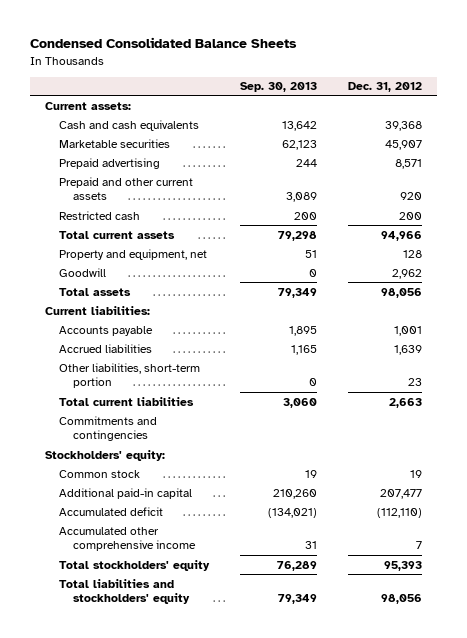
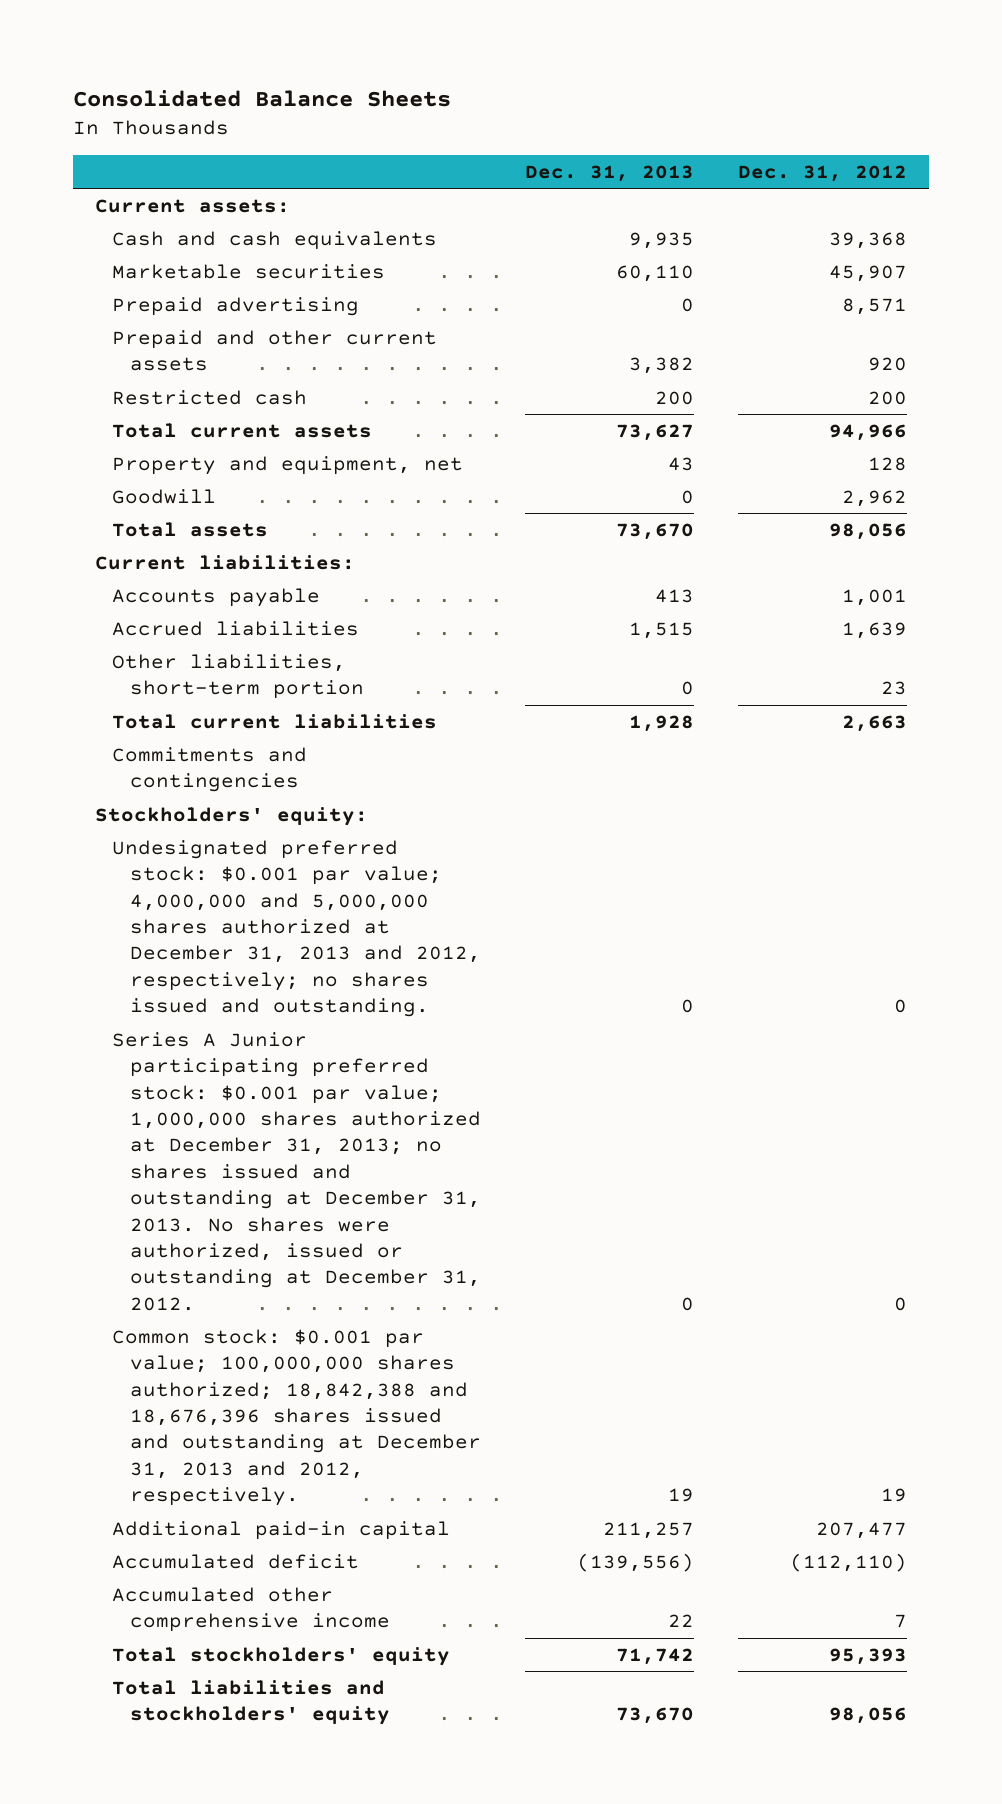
- Condensed Consolidated Balance Sheets
+ Consolidated Balance Sheets
- | Sep. 30, 2013 | Dec. 31, 2012
+ | Dec. 31, 2013 | Dec. 31, 2012
- Common stock | 19 | 19
+ Undesignated preferred stock: $0.001 par value; 4,000,000 and 5,000,000 shares authorized at December 31, 2013 and 2012, respectively; no shares issued and outstanding. | 0 | 0
+ Series A Junior participating preferred stock: $0.001 par value; 1,000,000 shares authorized at December 31, 2013; no shares issued and outstanding at December 31, 2013. No shares were authorized, issued or outstanding at December 31, 2012. | 0 | 0
+ Common stock: $0.001 par value; 100,000,000 shares authorized; 18,842,388 and 18,676,396 shares issued and outstanding at December 31, 2013 and 2012, respectively. | 19 | 19

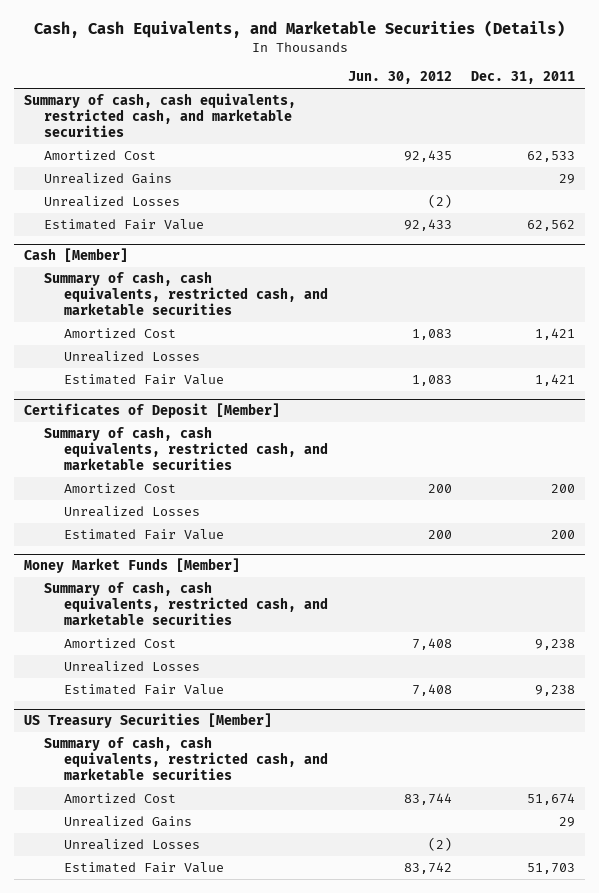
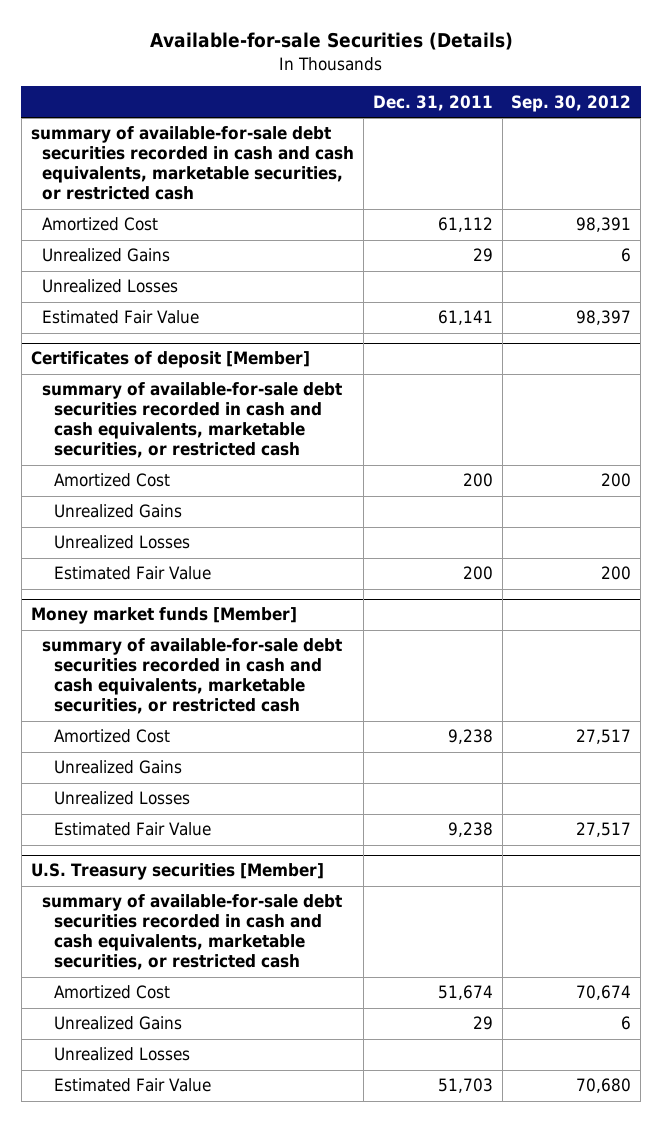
- Cash, Cash Equivalents, and Marketable Securities (Details)
+ Available-for-sale Securities (Details)
- | Jun. 30, 2012 | Dec. 31, 2011
+ | Dec. 31, 2011 | Sep. 30, 2012
- Summary of cash, cash equivalents, restricted cash, and marketable securities
- Amortized Cost | 92,435 | 62,533
+ summary of available-for-sale debt securities recorded in cash and cash equivalents, marketable securities, or restricted cash
+ Amortized Cost | 61,112 | 98,391
- Estimated Fair Value | 92,433 | 62,562
- Cash [Member]
- Summary of cash, cash equivalents, restricted cash, and marketable securities
- Amortized Cost | 1,083 | 1,421
- Unrealized Losses
- Estimated Fair Value | 1,083 | 1,421
- Certificates of Deposit [Member]
- Summary of cash, cash equivalents, restricted cash, and marketable securities
+ Estimated Fair Value | 61,141 | 98,397
+ Certificates of deposit [Member]
+ summary of available-for-sale debt securities recorded in cash and cash equivalents, marketable securities, or restricted cash
+ Unrealized Gains
- Money Market Funds [Member]
- Summary of cash, cash equivalents, restricted cash, and marketable securities
+ Money market funds [Member]
+ summary of available-for-sale debt securities recorded in cash and cash equivalents, marketable securities, or restricted cash
+ Unrealized Gains
- US Treasury Securities [Member]
- Summary of cash, cash equivalents, restricted cash, and marketable securities
+ U.S. Treasury securities [Member]
+ summary of available-for-sale debt securities recorded in cash and cash equivalents, marketable securities, or restricted cash

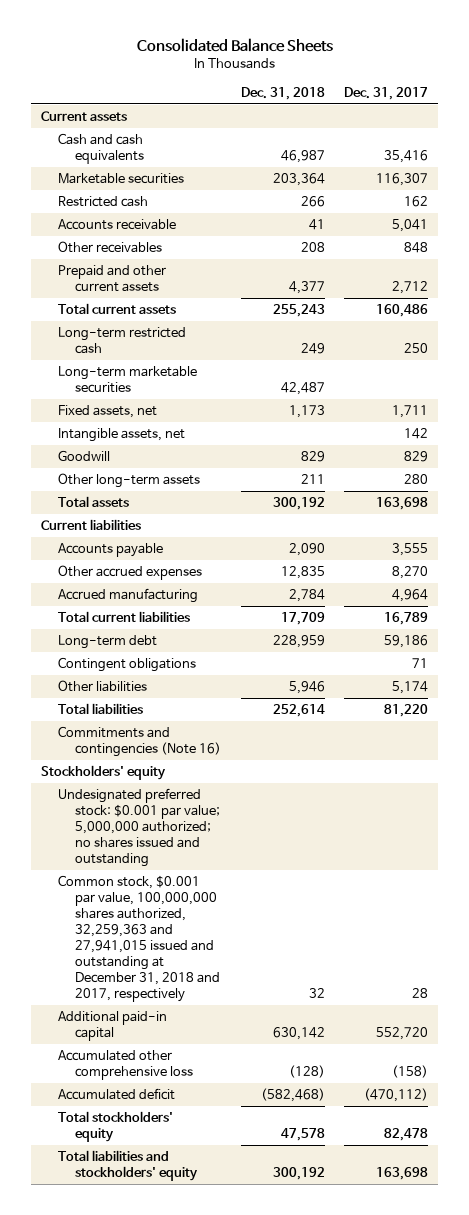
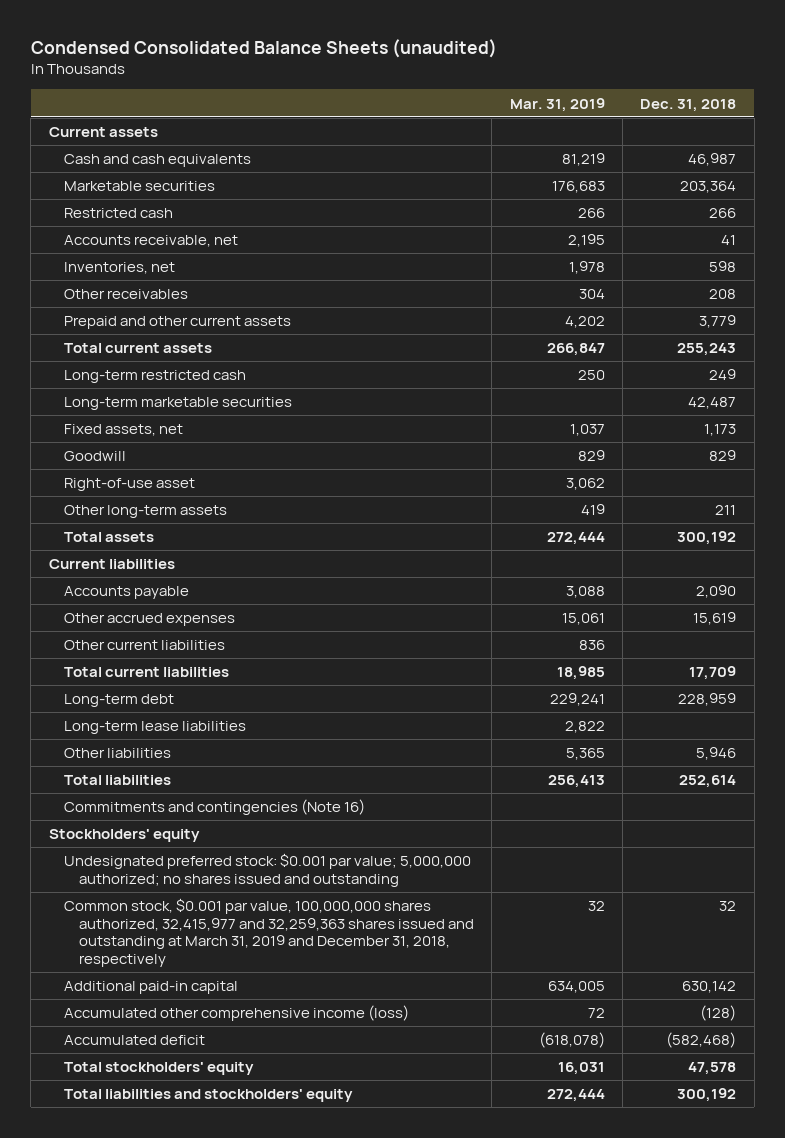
- Consolidated Balance Sheets
+ Condensed Consolidated Balance Sheets (unaudited)
- | Dec. 31, 2018 | Dec. 31, 2017
+ | Mar. 31, 2019 | Dec. 31, 2018
- Accounts receivable | 41 | 5,041
+ Accounts receivable, net | 2,195 | 41
+ Inventories, net | 1,978 | 598
- Prepaid and other current assets | 4,377 | 2,712
+ Prepaid and other current assets | 4,202 | 3,779
- Intangible assets, net | | 142
+ Right-of-use asset | 3,062 |
- Other accrued expenses | 12,835 | 8,270
- Accrued manufacturing | 2,784 | 4,964
+ Other accrued expenses | 15,061 | 15,619
+ Other current liabilities | 836 |
- Contingent obligations | | 71
+ Long-term lease liabilities | 2,822 |
- Common stock, $0.001 par value, 100,000,000 shares authorized, 32,259,363 and 27,941,015 issued and outstanding at December 31, 2018 and 2017, respectively | 32 | 28
+ Common stock, $0.001 par value, 100,000,000 shares authorized, 32,415,977 and 32,259,363 shares issued and outstanding at March 31, 2019 and December 31, 2018, respectively | 32 | 32
- Accumulated other comprehensive loss | (128) | (158)
+ Accumulated other comprehensive income (loss) | 72 | (128)

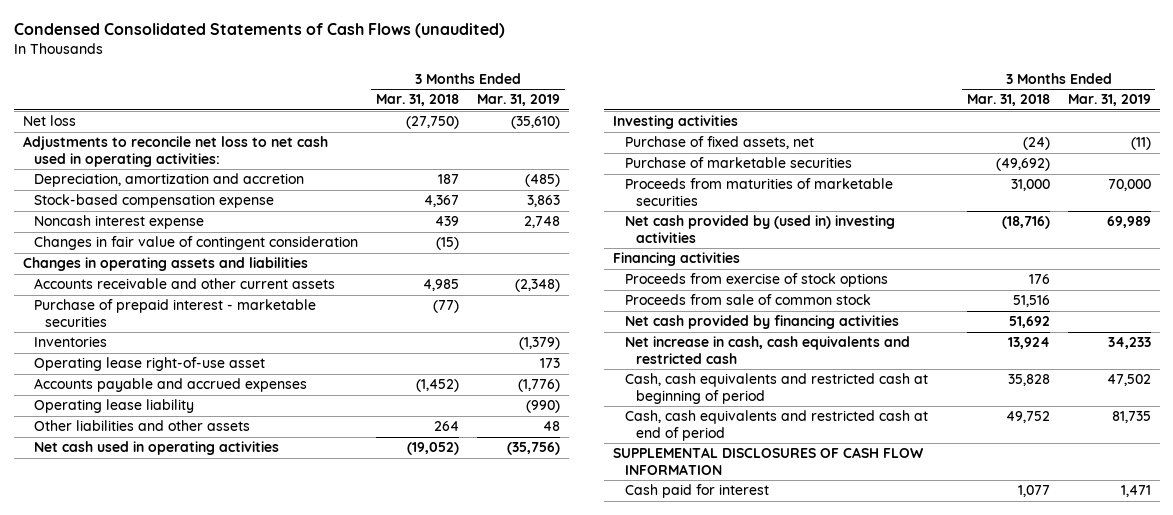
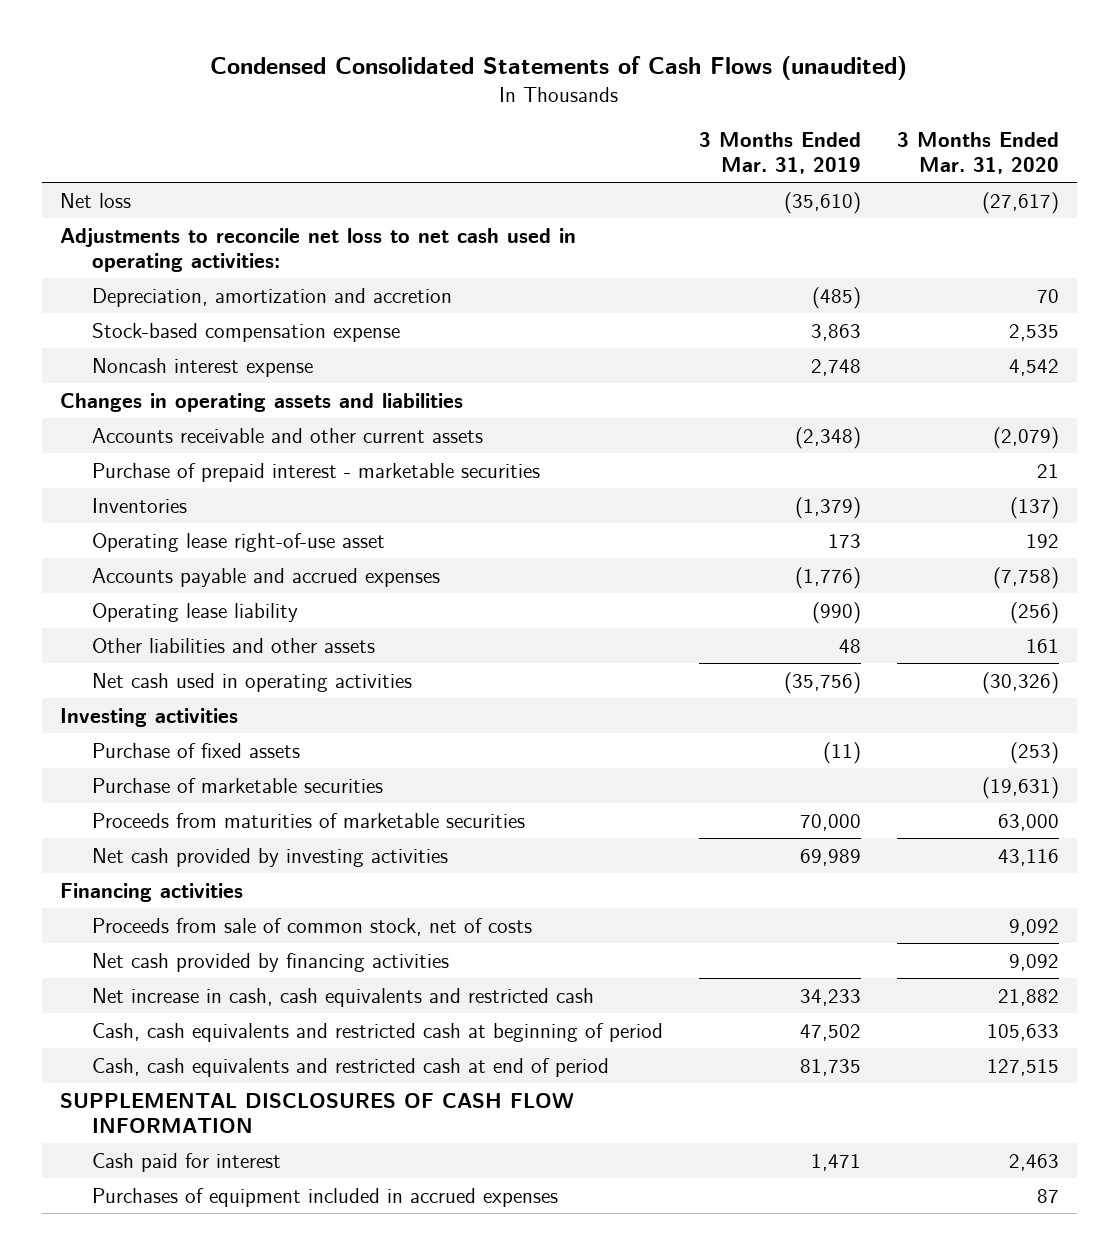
- | 3 Months Ended Mar. 31, 2018 | 3 Months Ended Mar. 31, 2019
+ | 3 Months Ended Mar. 31, 2019 | 3 Months Ended Mar. 31, 2020
- Changes in fair value of contingent consideration | (15) |
- Purchase of fixed assets, net | (24) | (11)
+ Purchase of fixed assets | (11) | (253)
- Net cash provided by (used in) investing activities | (18,716) | 69,989
+ Net cash provided by investing activities | 69,989 | 43,116
- Proceeds from exercise of stock options | 176 |
- Proceeds from sale of common stock | 51,516 |
+ Proceeds from sale of common stock, net of costs | | 9,092
+ Purchases of equipment included in accrued expenses | | 87

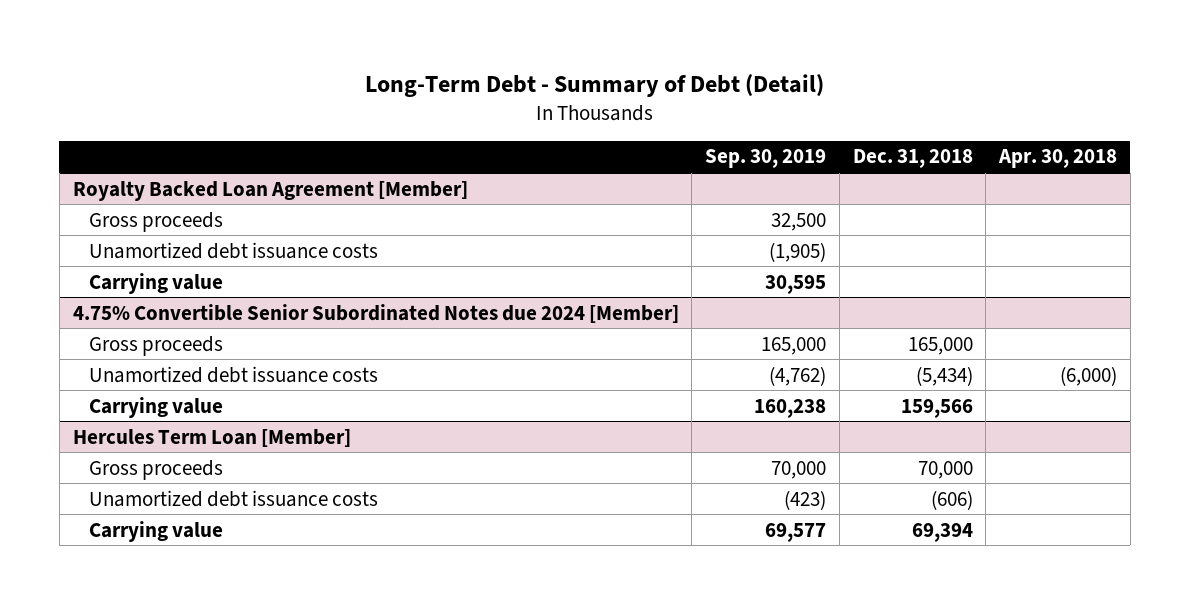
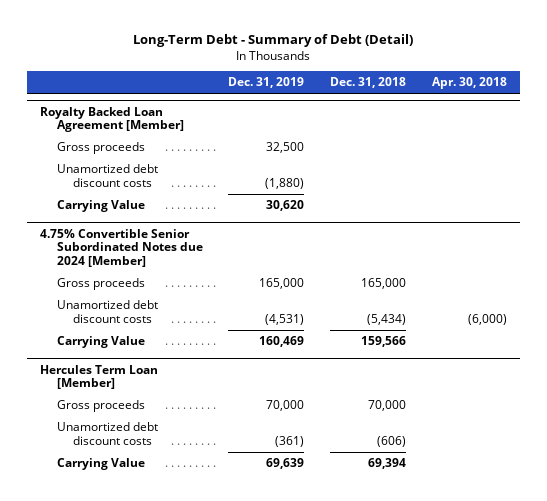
- | Sep. 30, 2019 | Dec. 31, 2018 | Apr. 30, 2018
+ | Dec. 31, 2019 | Dec. 31, 2018 | Apr. 30, 2018
@ Royalty Backed Loan Agreement [Member]
- Unamortized debt issuance costs | (1,905) | |
- Carrying value | 30,595 | |
+ Unamortized debt discount costs | (1,880) | |
+ Carrying Value | 30,620 | |
@ 4.75% Convertible Senior Subordinated Notes due 2024 [Member]
- Unamortized debt issuance costs | (4,762) | (5,434) | (6,000)
- Carrying value | 160,238 | 159,566 |
+ Unamortized debt discount costs | (4,531) | (5,434) | (6,000)
+ Carrying Value | 160,469 | 159,566 |
@ Hercules Term Loan [Member]
- Unamortized debt issuance costs | (423) | (606) |
- Carrying value | 69,577 | 69,394 |
+ Unamortized debt discount costs | (361) | (606) |
+ Carrying Value | 69,639 | 69,394 |

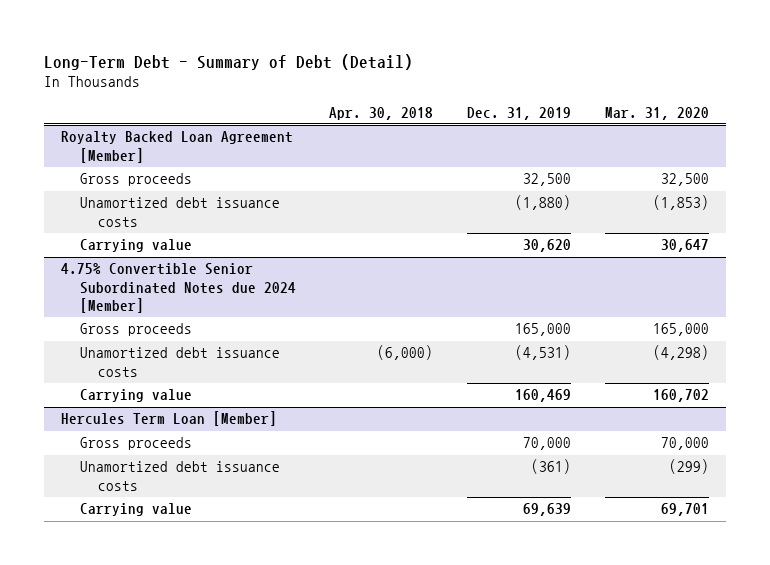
- | Dec. 31, 2019 | Dec. 31, 2018 | Apr. 30, 2018
+ | Apr. 30, 2018 | Dec. 31, 2019 | Mar. 31, 2020
@ Royalty Backed Loan Agreement [Member]
- Unamortized debt discount costs | (1,880) | |
- Carrying Value | 30,620 | |
+ Unamortized debt issuance costs | | (1,880) | (1,853)
+ Carrying value | | 30,620 | 30,647
@ 4.75% Convertible Senior Subordinated Notes due 2024 [Member]
- Unamortized debt discount costs | (4,531) | (5,434) | (6,000)
- Carrying Value | 160,469 | 159,566 |
+ Unamortized debt issuance costs | (6,000) | (4,531) | (4,298)
+ Carrying value | | 160,469 | 160,702
@ Hercules Term Loan [Member]
- Unamortized debt discount costs | (361) | (606) |
- Carrying Value | 69,639 | 69,394 |
+ Unamortized debt issuance costs | | (361) | (299)
+ Carrying value | | 69,639 | 69,701

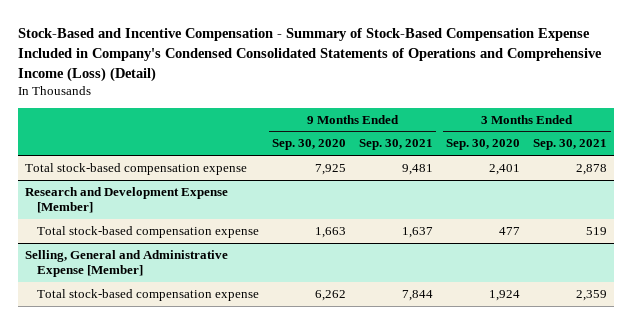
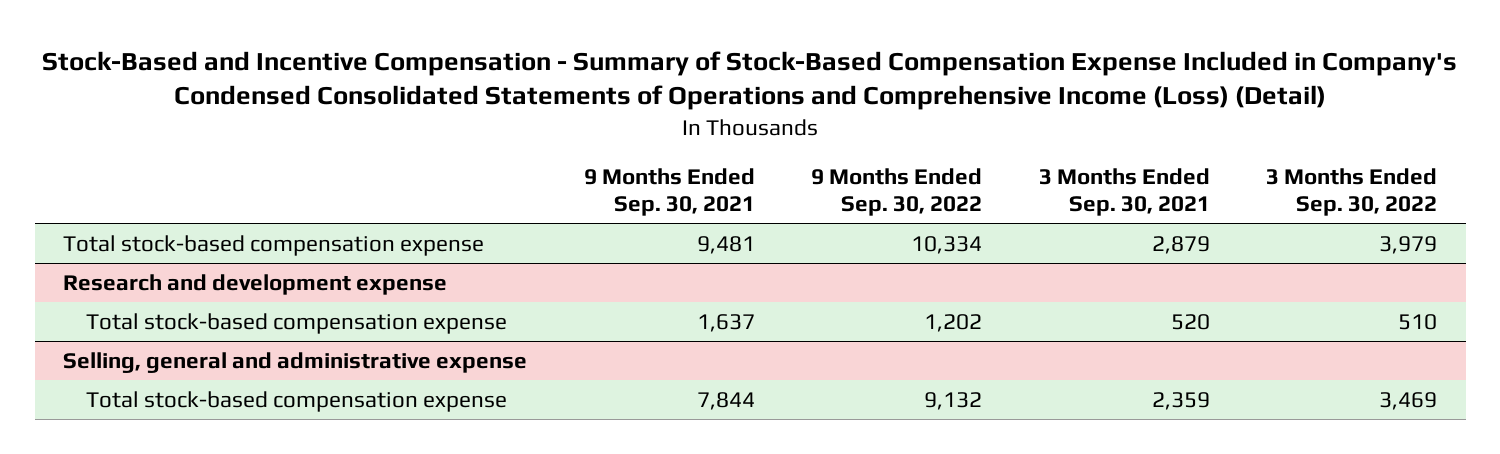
- | 9 Months Ended Sep. 30, 2020 | 9 Months Ended Sep. 30, 2021 | 3 Months Ended Sep. 30, 2020 | 3 Months Ended Sep. 30, 2021
+ | 9 Months Ended Sep. 30, 2021 | 9 Months Ended Sep. 30, 2022 | 3 Months Ended Sep. 30, 2021 | 3 Months Ended Sep. 30, 2022
- Total stock-based compensation expense | 7,925 | 9,481 | 2,401 | 2,878
- Research and Development Expense [Member]
- Total stock-based compensation expense | 1,663 | 1,637 | 477 | 519
- Selling, General and Administrative Expense [Member]
+ Total stock-based compensation expense | 9,481 | 10,334 | 2,879 | 3,979
+ Research and development expense
+ Total stock-based compensation expense | 1,637 | 1,202 | 520 | 510
+ Selling, general and administrative expense

